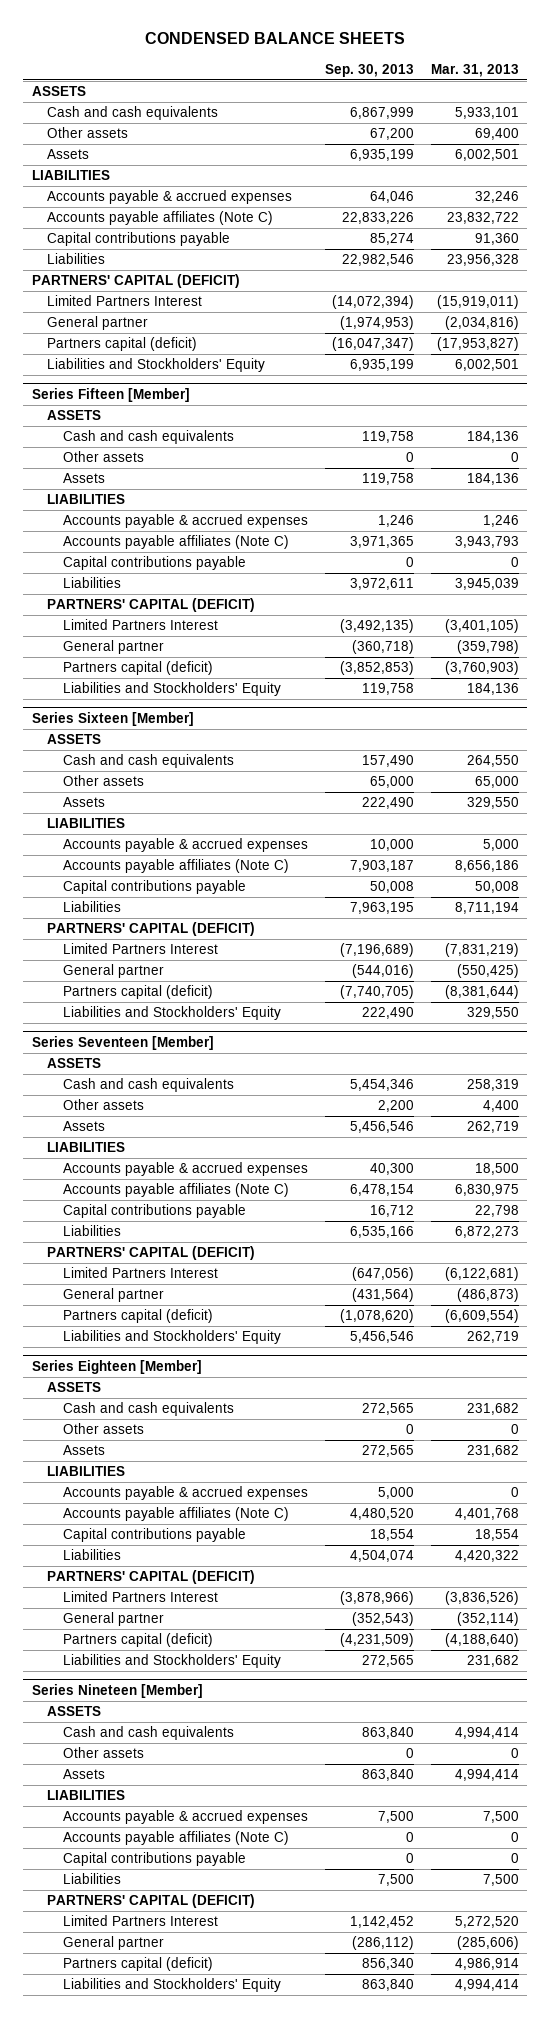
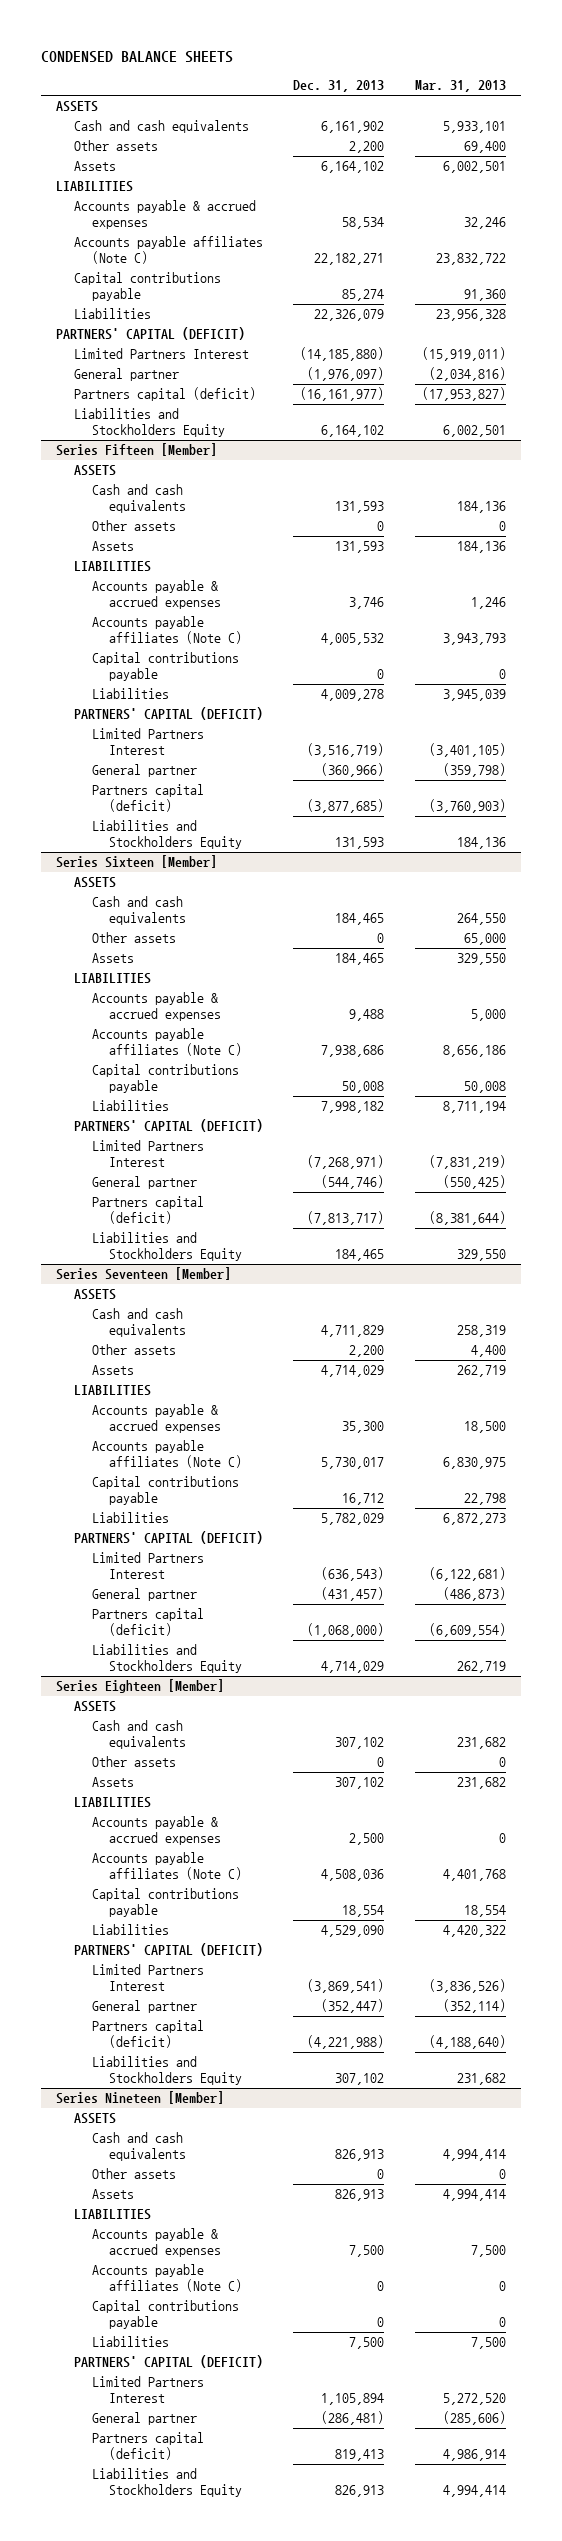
- | Sep. 30, 2013 | Mar. 31, 2013
+ | Dec. 31, 2013 | Mar. 31, 2013
- Liabilities and Stockholders' Equity | 6,935,199 | 6,002,501
+ Liabilities and Stockholders Equity | 6,164,102 | 6,002,501
@ Series Fifteen [Member]
- Liabilities and Stockholders' Equity | 119,758 | 184,136
+ Liabilities and Stockholders Equity | 131,593 | 184,136
@ Series Sixteen [Member]
- Liabilities and Stockholders' Equity | 222,490 | 329,550
+ Liabilities and Stockholders Equity | 184,465 | 329,550
@ Series Seventeen [Member]
- Liabilities and Stockholders' Equity | 5,456,546 | 262,719
+ Liabilities and Stockholders Equity | 4,714,029 | 262,719
@ Series Eighteen [Member]
- Liabilities and Stockholders' Equity | 272,565 | 231,682
+ Liabilities and Stockholders Equity | 307,102 | 231,682
@ Series Nineteen [Member]
- Liabilities and Stockholders' Equity | 863,840 | 4,994,414
+ Liabilities and Stockholders Equity | 826,913 | 4,994,414

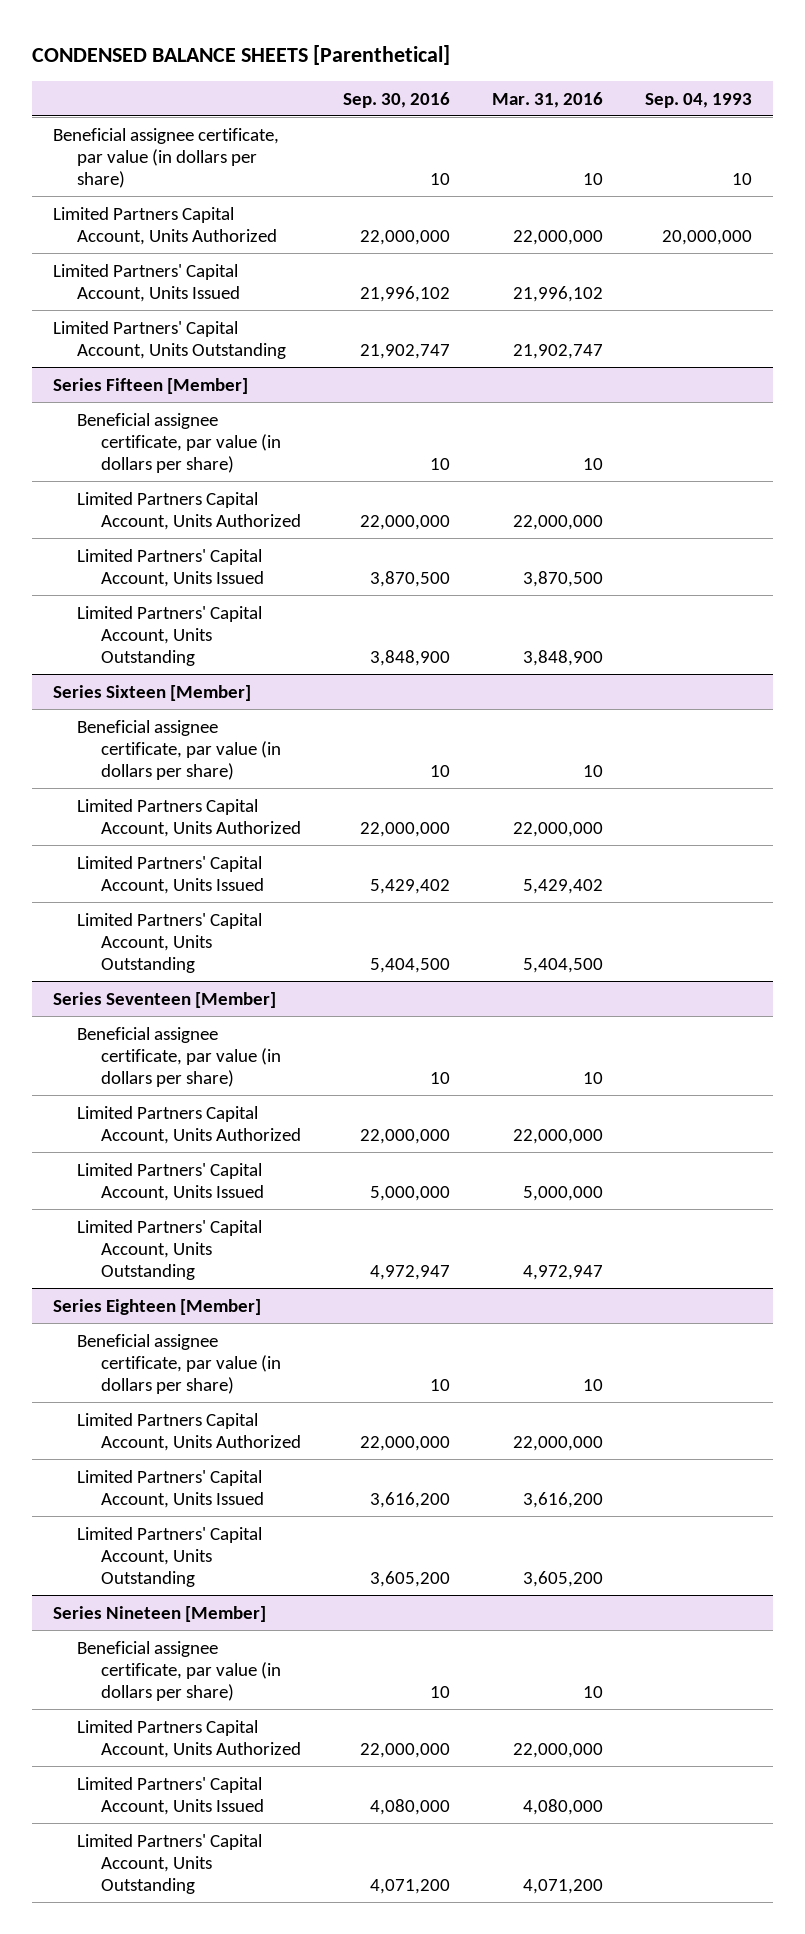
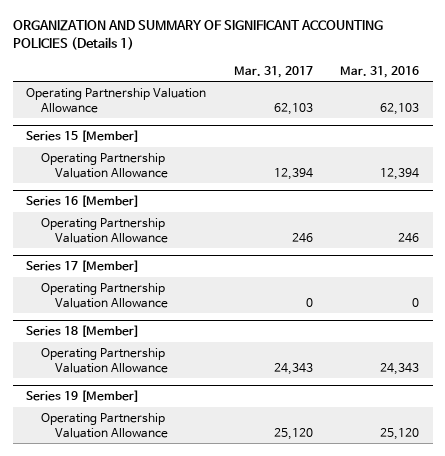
- CONDENSED BALANCE SHEETS [Parenthetical]
+ ORGANIZATION AND SUMMARY OF SIGNIFICANT ACCOUNTING POLICIES (Details 1)
- | Sep. 30, 2016 | Mar. 31, 2016 | Sep. 04, 1993
+ | Mar. 31, 2017 | Mar. 31, 2016
- Beneficial assignee certificate, par value (in dollars per share) | 10 | 10 | 10
- Limited Partners Capital Account, Units Authorized | 22,000,000 | 22,000,000 | 20,000,000
- Limited Partners' Capital Account, Units Issued | 21,996,102 | 21,996,102 |
- Limited Partners' Capital Account, Units Outstanding | 21,902,747 | 21,902,747 |
- Series Fifteen [Member]
- Beneficial assignee certificate, par value (in dollars per share) | 10 | 10 |
- Limited Partners Capital Account, Units Authorized | 22,000,000 | 22,000,000 |
- Limited Partners' Capital Account, Units Issued | 3,870,500 | 3,870,500 |
- Limited Partners' Capital Account, Units Outstanding | 3,848,900 | 3,848,900 |
- Series Sixteen [Member]
- Beneficial assignee certificate, par value (in dollars per share) | 10 | 10 |
- Limited Partners Capital Account, Units Authorized | 22,000,000 | 22,000,000 |
- Limited Partners' Capital Account, Units Issued | 5,429,402 | 5,429,402 |
- Limited Partners' Capital Account, Units Outstanding | 5,404,500 | 5,404,500 |
- Series Seventeen [Member]
- Beneficial assignee certificate, par value (in dollars per share) | 10 | 10 |
- Limited Partners Capital Account, Units Authorized | 22,000,000 | 22,000,000 |
- Limited Partners' Capital Account, Units Issued | 5,000,000 | 5,000,000 |
- Limited Partners' Capital Account, Units Outstanding | 4,972,947 | 4,972,947 |
- Series Eighteen [Member]
- Beneficial assignee certificate, par value (in dollars per share) | 10 | 10 |
- Limited Partners Capital Account, Units Authorized | 22,000,000 | 22,000,000 |
- Limited Partners' Capital Account, Units Issued | 3,616,200 | 3,616,200 |
- Limited Partners' Capital Account, Units Outstanding | 3,605,200 | 3,605,200 |
- Series Nineteen [Member]
- Beneficial assignee certificate, par value (in dollars per share) | 10 | 10 |
- Limited Partners Capital Account, Units Authorized | 22,000,000 | 22,000,000 |
- Limited Partners' Capital Account, Units Issued | 4,080,000 | 4,080,000 |
- Limited Partners' Capital Account, Units Outstanding | 4,071,200 | 4,071,200 |
+ Operating Partnership Valuation Allowance | 62,103 | 62,103
+ Series 15 [Member]
+ Operating Partnership Valuation Allowance | 12,394 | 12,394
+ Series 16 [Member]
+ Operating Partnership Valuation Allowance | 246 | 246
+ Series 17 [Member]
+ Operating Partnership Valuation Allowance | 0 | 0
+ Series 18 [Member]
+ Operating Partnership Valuation Allowance | 24,343 | 24,343
+ Series 19 [Member]
+ Operating Partnership Valuation Allowance | 25,120 | 25,120

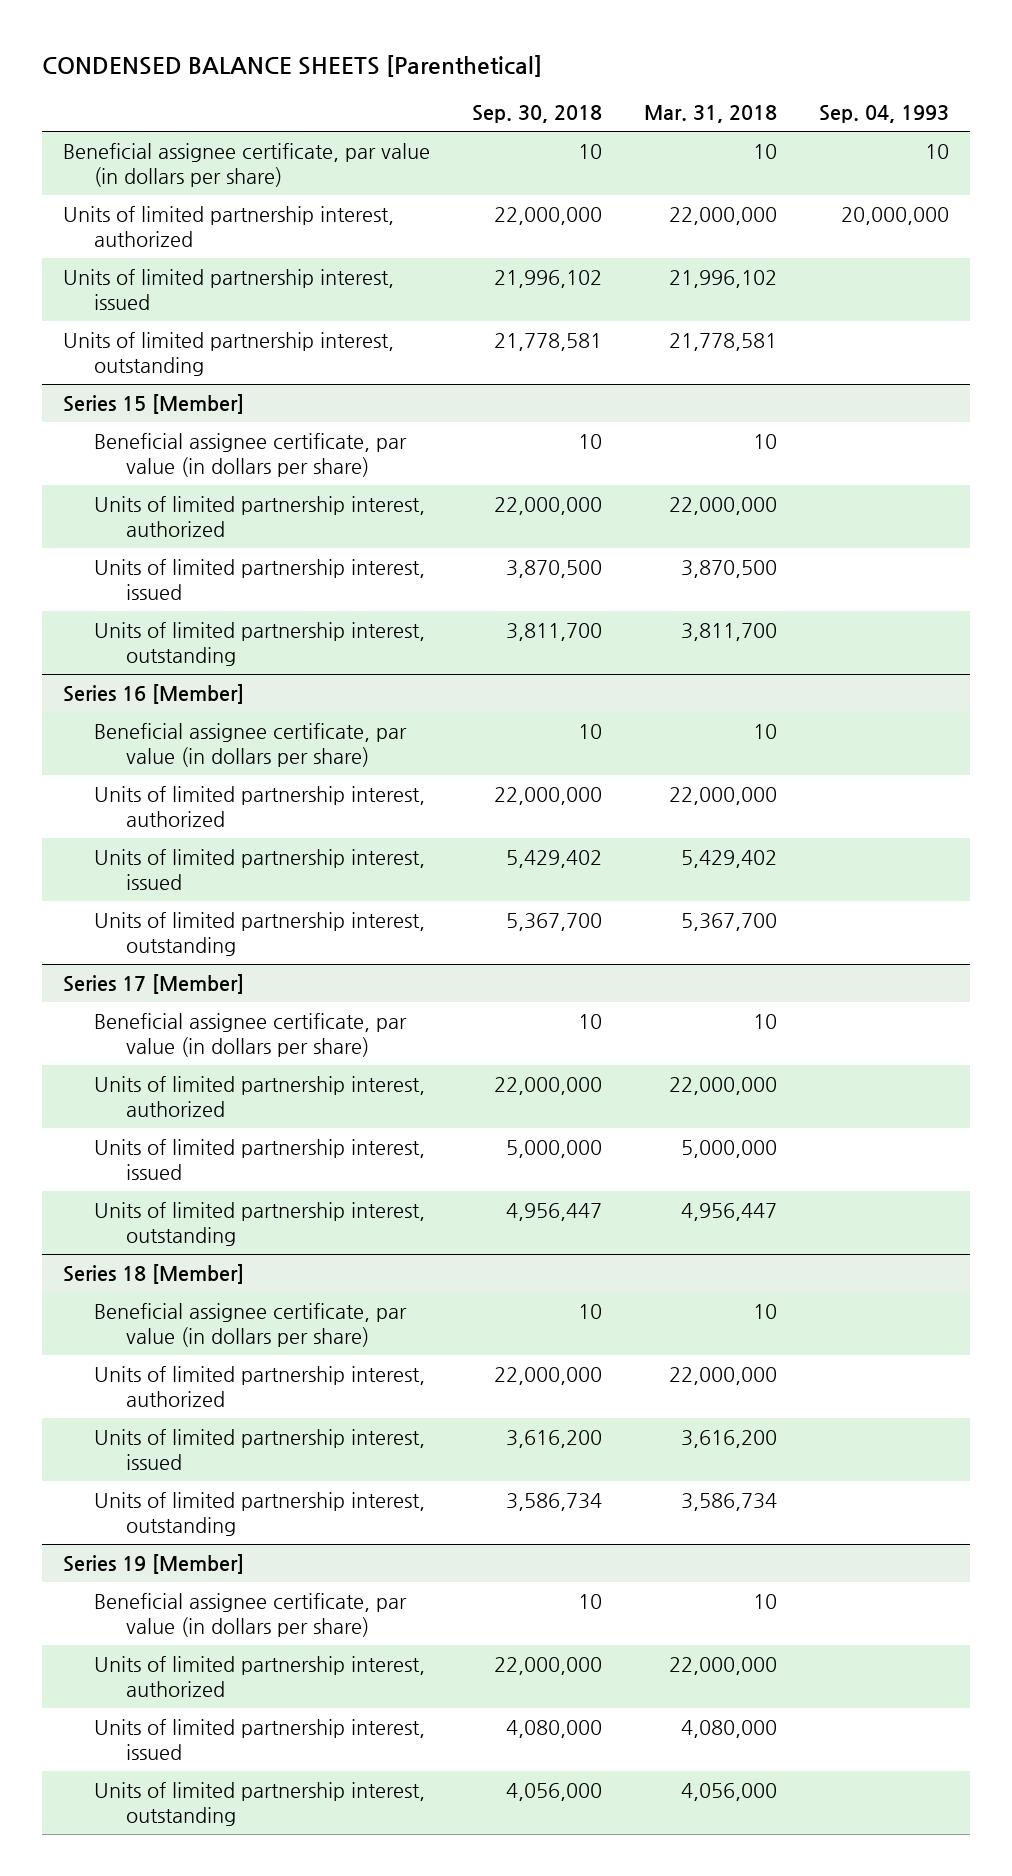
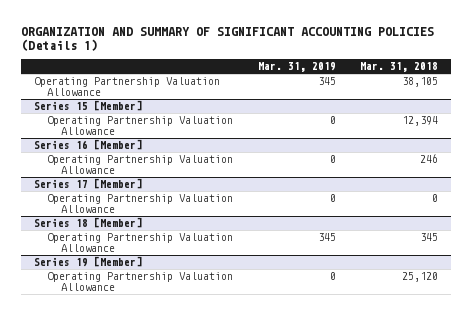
- CONDENSED BALANCE SHEETS [Parenthetical]
+ ORGANIZATION AND SUMMARY OF SIGNIFICANT ACCOUNTING POLICIES (Details 1)
- | Sep. 30, 2018 | Mar. 31, 2018 | Sep. 04, 1993
+ | Mar. 31, 2019 | Mar. 31, 2018
- Beneficial assignee certificate, par value (in dollars per share) | 10 | 10 | 10
- Units of limited partnership interest, authorized | 22,000,000 | 22,000,000 | 20,000,000
- Units of limited partnership interest, issued | 21,996,102 | 21,996,102 |
- Units of limited partnership interest, outstanding | 21,778,581 | 21,778,581 |
+ Operating Partnership Valuation Allowance | 345 | 38,105
@ Series 15 [Member]
- Beneficial assignee certificate, par value (in dollars per share) | 10 | 10 |
- Units of limited partnership interest, authorized | 22,000,000 | 22,000,000 |
- Units of limited partnership interest, issued | 3,870,500 | 3,870,500 |
- Units of limited partnership interest, outstanding | 3,811,700 | 3,811,700 |
+ Operating Partnership Valuation Allowance | 0 | 12,394
@ Series 16 [Member]
- Beneficial assignee certificate, par value (in dollars per share) | 10 | 10 |
- Units of limited partnership interest, authorized | 22,000,000 | 22,000,000 |
- Units of limited partnership interest, issued | 5,429,402 | 5,429,402 |
- Units of limited partnership interest, outstanding | 5,367,700 | 5,367,700 |
+ Operating Partnership Valuation Allowance | 0 | 246
@ Series 17 [Member]
- Beneficial assignee certificate, par value (in dollars per share) | 10 | 10 |
- Units of limited partnership interest, authorized | 22,000,000 | 22,000,000 |
- Units of limited partnership interest, issued | 5,000,000 | 5,000,000 |
- Units of limited partnership interest, outstanding | 4,956,447 | 4,956,447 |
+ Operating Partnership Valuation Allowance | 0 | 0
@ Series 18 [Member]
- Beneficial assignee certificate, par value (in dollars per share) | 10 | 10 |
- Units of limited partnership interest, authorized | 22,000,000 | 22,000,000 |
- Units of limited partnership interest, issued | 3,616,200 | 3,616,200 |
- Units of limited partnership interest, outstanding | 3,586,734 | 3,586,734 |
+ Operating Partnership Valuation Allowance | 345 | 345
@ Series 19 [Member]
- Beneficial assignee certificate, par value (in dollars per share) | 10 | 10 |
- Units of limited partnership interest, authorized | 22,000,000 | 22,000,000 |
- Units of limited partnership interest, issued | 4,080,000 | 4,080,000 |
- Units of limited partnership interest, outstanding | 4,056,000 | 4,056,000 |
+ Operating Partnership Valuation Allowance | 0 | 25,120

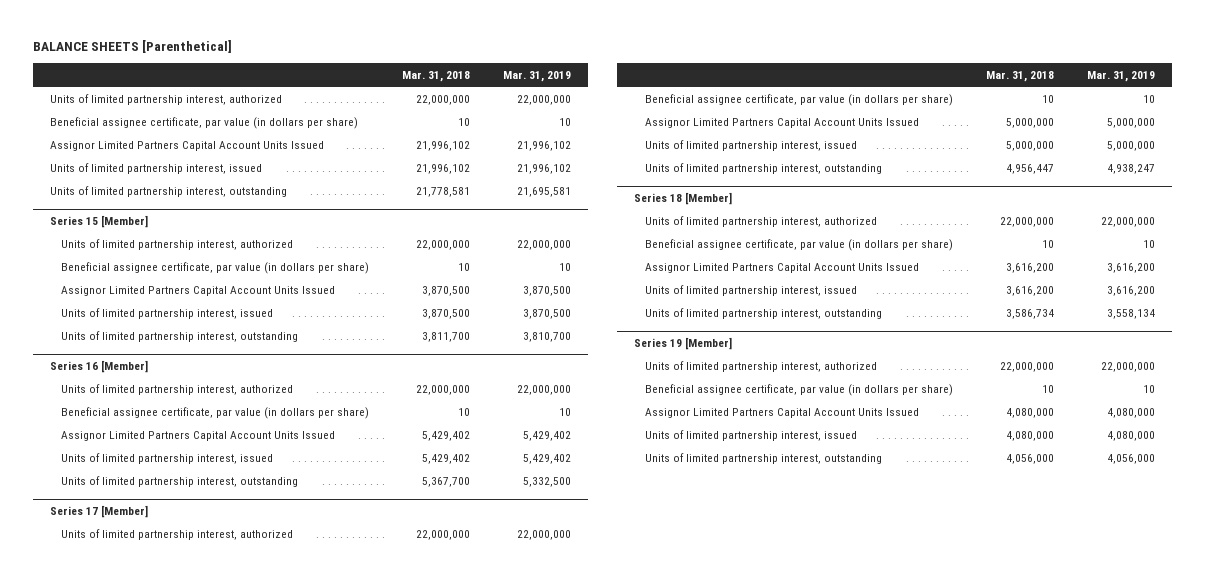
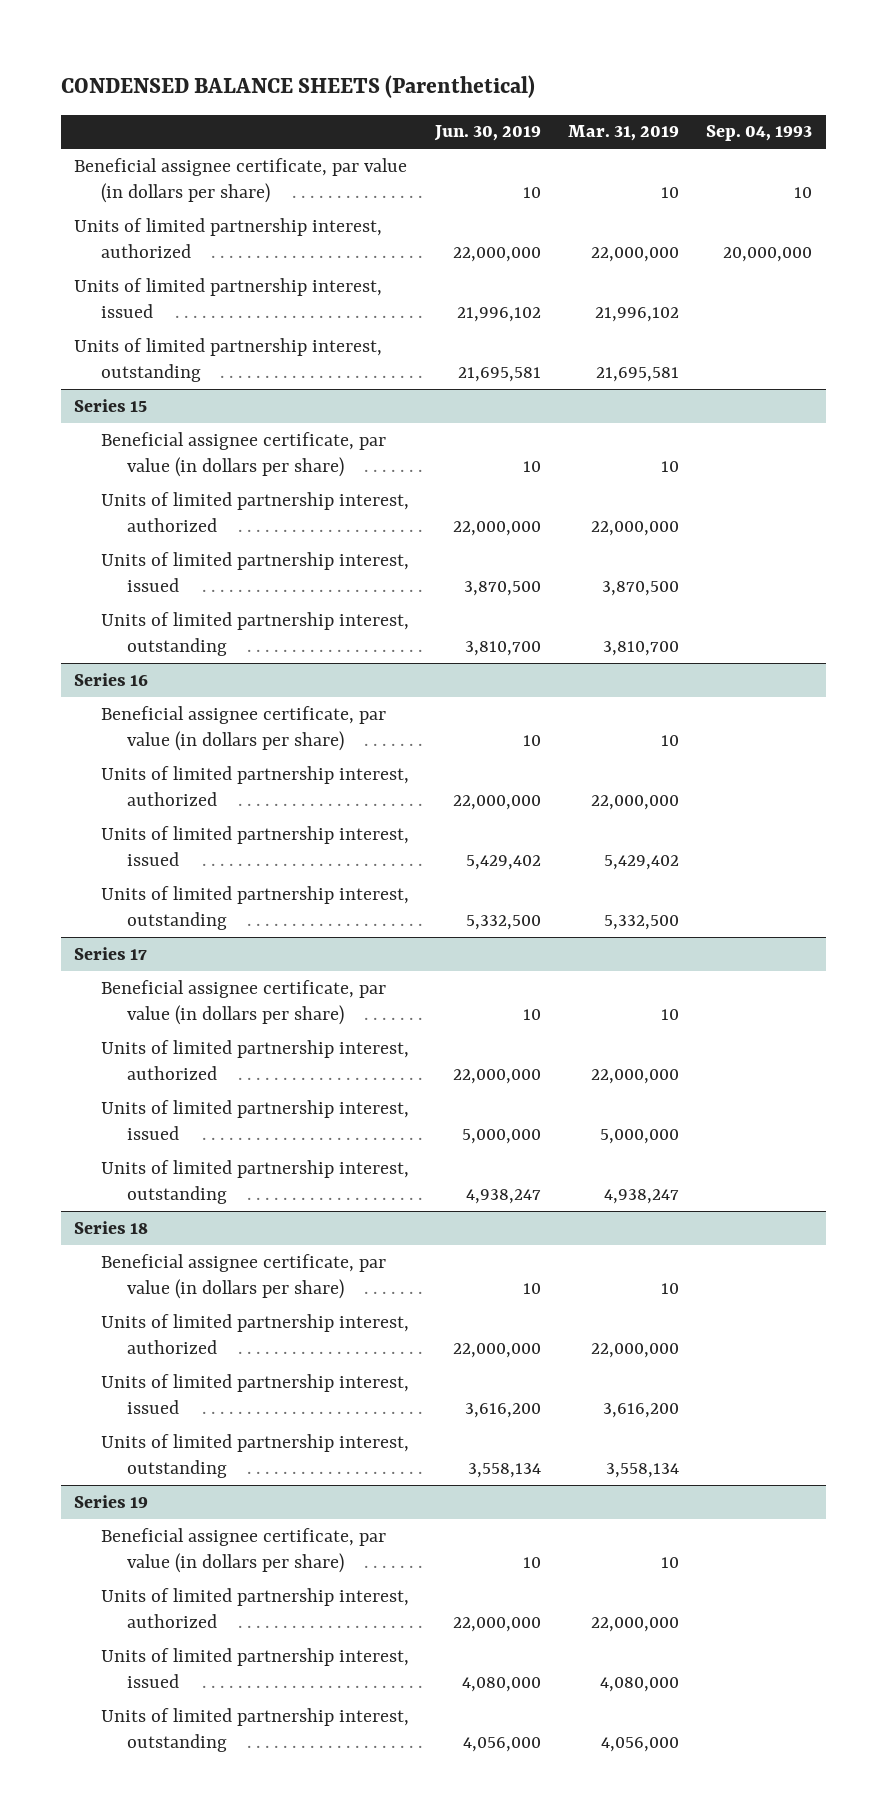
- BALANCE SHEETS [Parenthetical]
+ CONDENSED BALANCE SHEETS (Parenthetical)
- | Mar. 31, 2018 | Mar. 31, 2019
+ | Jun. 30, 2019 | Mar. 31, 2019 | Sep. 04, 1993
- Assignor Limited Partners Capital Account Units Issued | 21,996,102 | 21,996,102
moved down: Units of limited partnership interest, authorized | 22,000,000 | 22,000,000 | 20,000,000
- Series 15 [Member]
- Units of limited partnership interest, authorized | 22,000,000 | 22,000,000
+ Series 15
- Assignor Limited Partners Capital Account Units Issued | 3,870,500 | 3,870,500
+ Units of limited partnership interest, authorized | 22,000,000 | 22,000,000 |
- Series 16 [Member]
- Units of limited partnership interest, authorized | 22,000,000 | 22,000,000
+ Series 16
- Assignor Limited Partners Capital Account Units Issued | 5,429,402 | 5,429,402
+ Units of limited partnership interest, authorized | 22,000,000 | 22,000,000 |
- Series 17 [Member]
- Units of limited partnership interest, authorized | 22,000,000 | 22,000,000
+ Series 17
- Assignor Limited Partners Capital Account Units Issued | 5,000,000 | 5,000,000
+ Units of limited partnership interest, authorized | 22,000,000 | 22,000,000 |
- Series 18 [Member]
- Units of limited partnership interest, authorized | 22,000,000 | 22,000,000
+ Series 18
- Assignor Limited Partners Capital Account Units Issued | 3,616,200 | 3,616,200
+ Units of limited partnership interest, authorized | 22,000,000 | 22,000,000 |
- Series 19 [Member]
- Units of limited partnership interest, authorized | 22,000,000 | 22,000,000
+ Series 19
- Assignor Limited Partners Capital Account Units Issued | 4,080,000 | 4,080,000
+ Units of limited partnership interest, authorized | 22,000,000 | 22,000,000 |

